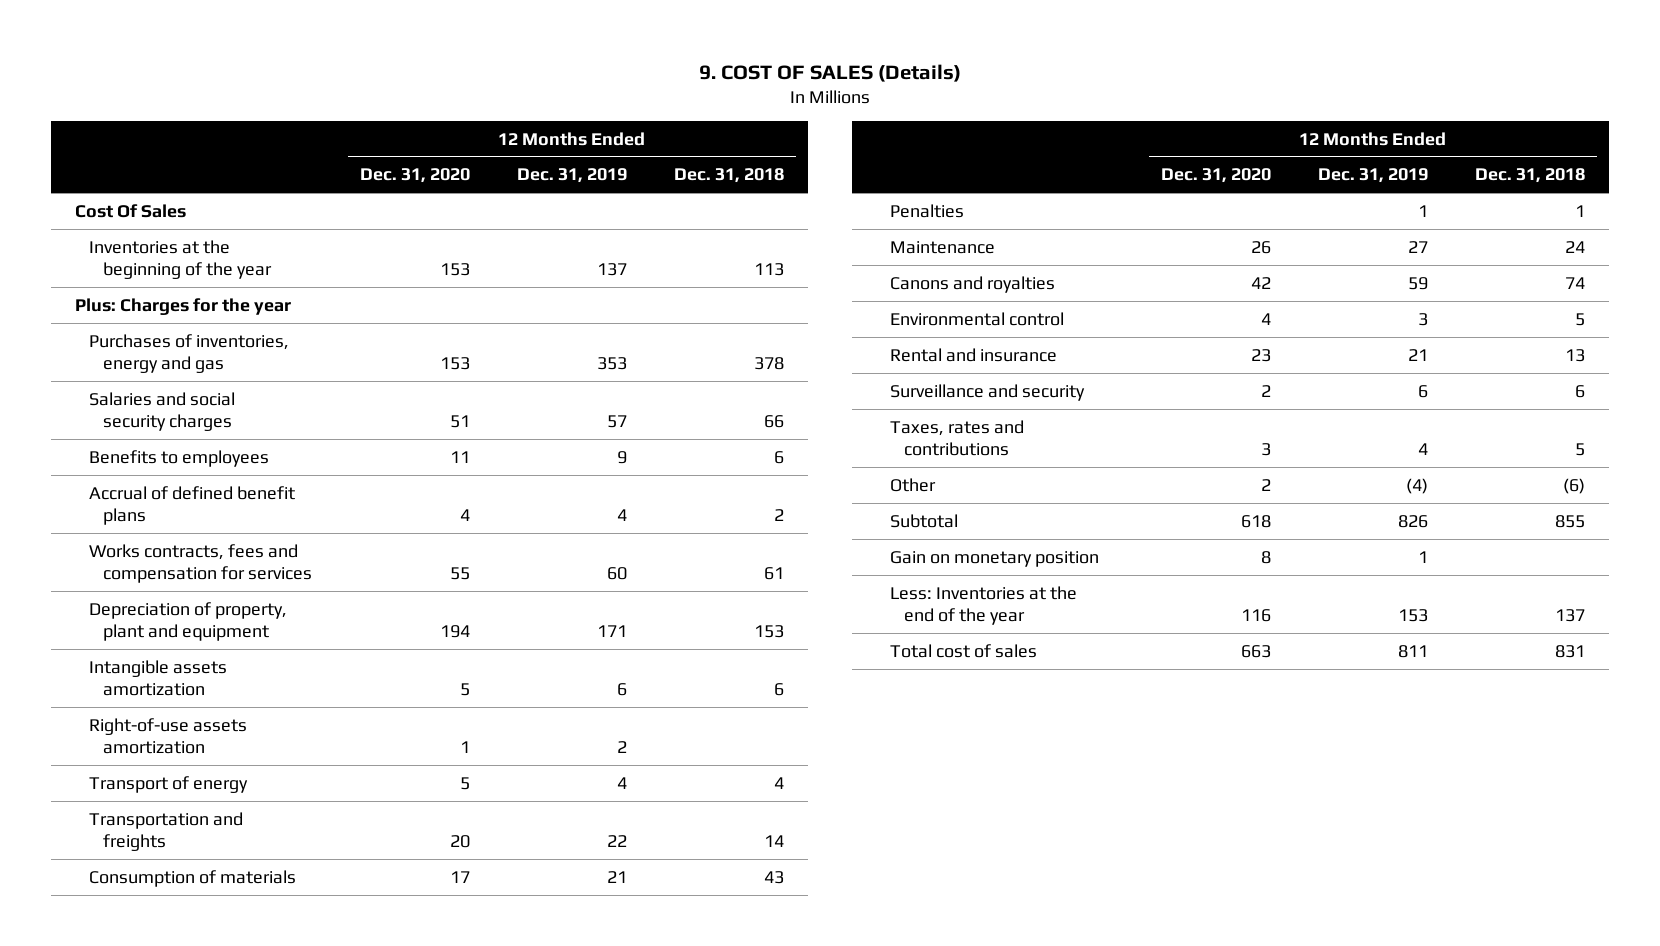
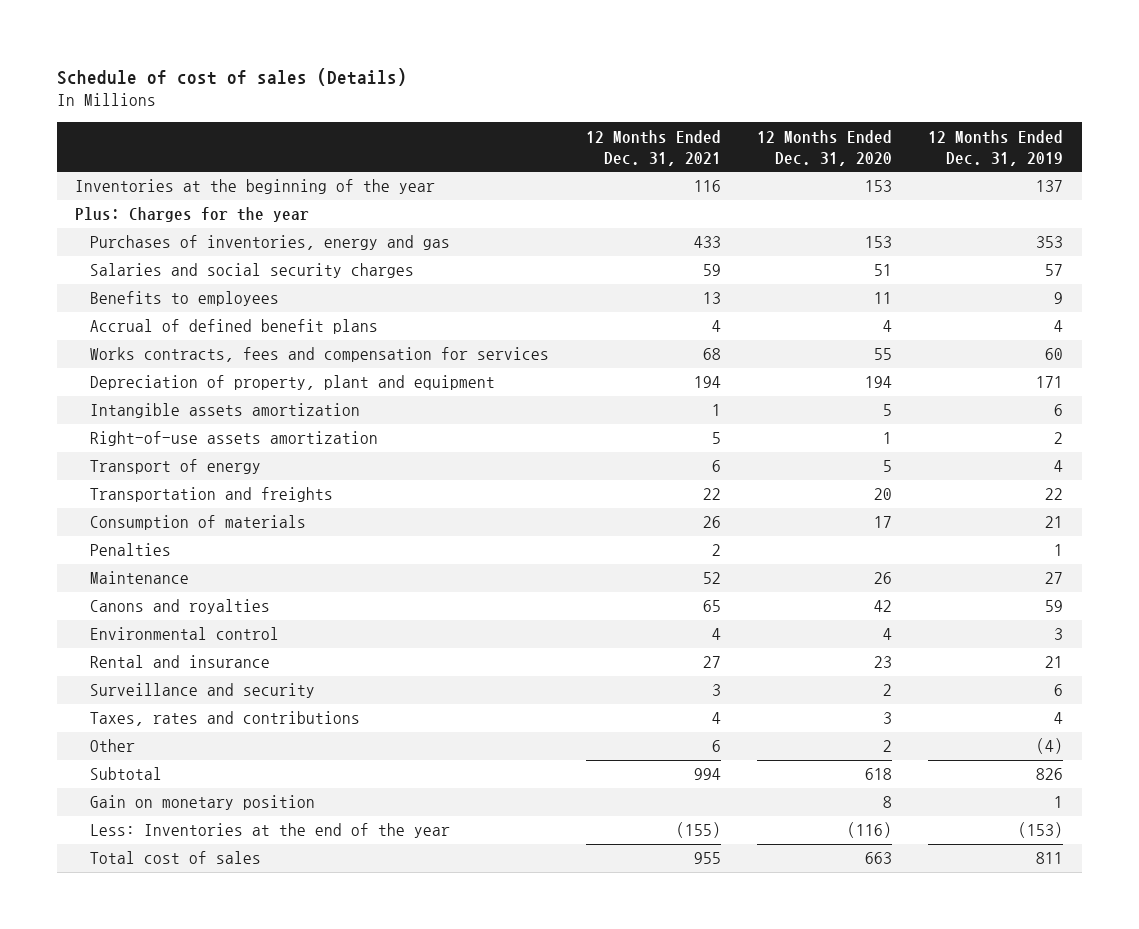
- 9. COST OF SALES (Details)
+ Schedule of cost of sales (Details)
- | 12 Months Ended Dec. 31, 2020 | 12 Months Ended Dec. 31, 2019 | 12 Months Ended Dec. 31, 2018
+ | 12 Months Ended Dec. 31, 2021 | 12 Months Ended Dec. 31, 2020 | 12 Months Ended Dec. 31, 2019
- Cost Of Sales
- Less: Inventories at the end of the year | 116 | 153 | 137
+ Less: Inventories at the end of the year | (155) | (116) | (153)

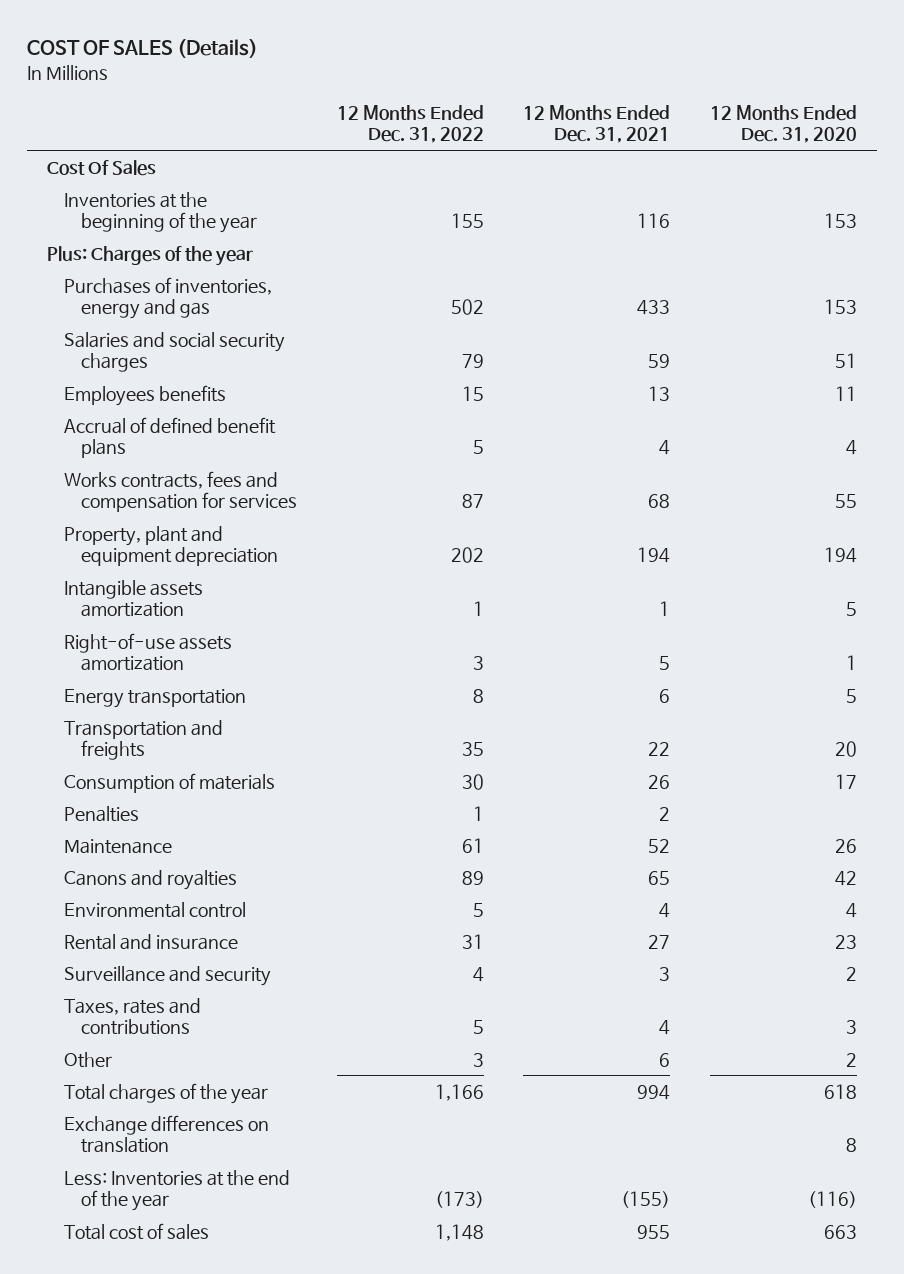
- Schedule of cost of sales (Details)
+ COST OF SALES (Details)
- | 12 Months Ended Dec. 31, 2021 | 12 Months Ended Dec. 31, 2020 | 12 Months Ended Dec. 31, 2019
+ | 12 Months Ended Dec. 31, 2022 | 12 Months Ended Dec. 31, 2021 | 12 Months Ended Dec. 31, 2020
+ Cost Of Sales
- Plus: Charges for the year
+ Plus: Charges of the year
- Benefits to employees | 13 | 11 | 9
+ Employees benefits | 15 | 13 | 11
- Depreciation of property, plant and equipment | 194 | 194 | 171
+ Property, plant and equipment depreciation | 202 | 194 | 194
- Transport of energy | 6 | 5 | 4
+ Energy transportation | 8 | 6 | 5
- Subtotal | 994 | 618 | 826
- Gain on monetary position | | 8 | 1
+ Total charges of the year | 1,166 | 994 | 618
+ Exchange differences on translation | | | 8

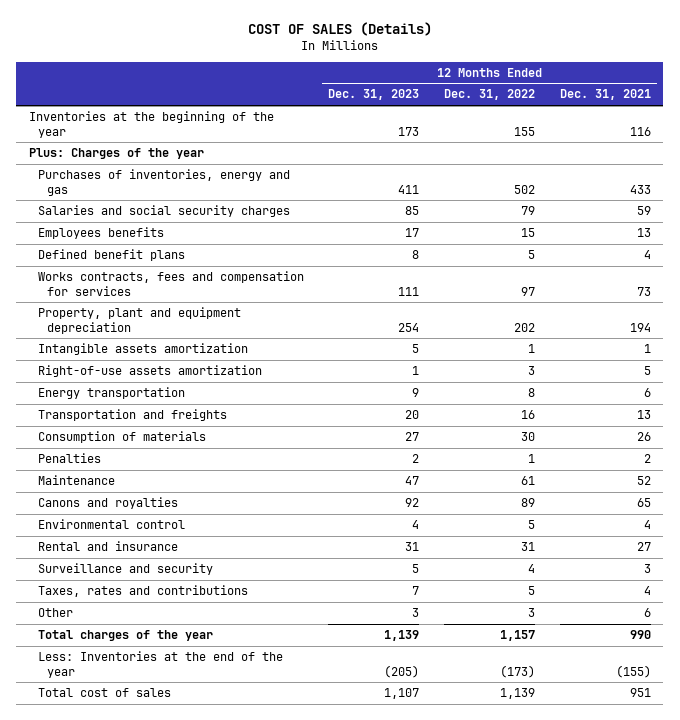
- | 12 Months Ended Dec. 31, 2022 | 12 Months Ended Dec. 31, 2021 | 12 Months Ended Dec. 31, 2020
+ | 12 Months Ended Dec. 31, 2023 | 12 Months Ended Dec. 31, 2022 | 12 Months Ended Dec. 31, 2021
- Cost Of Sales
- Accrual of defined benefit plans | 5 | 4 | 4
- Works contracts, fees and compensation for services | 87 | 68 | 55
+ Defined benefit plans | 8 | 5 | 4
+ Works contracts, fees and compensation for services | 111 | 97 | 73
- Transportation and freights | 35 | 22 | 20
+ Transportation and freights | 20 | 16 | 13
- Total charges of the year | 1,166 | 994 | 618
- Exchange differences on translation | | | 8
+ Total charges of the year | 1,139 | 1,157 | 990
- Total cost of sales | 1,148 | 955 | 663
+ Total cost of sales | 1,107 | 1,139 | 951

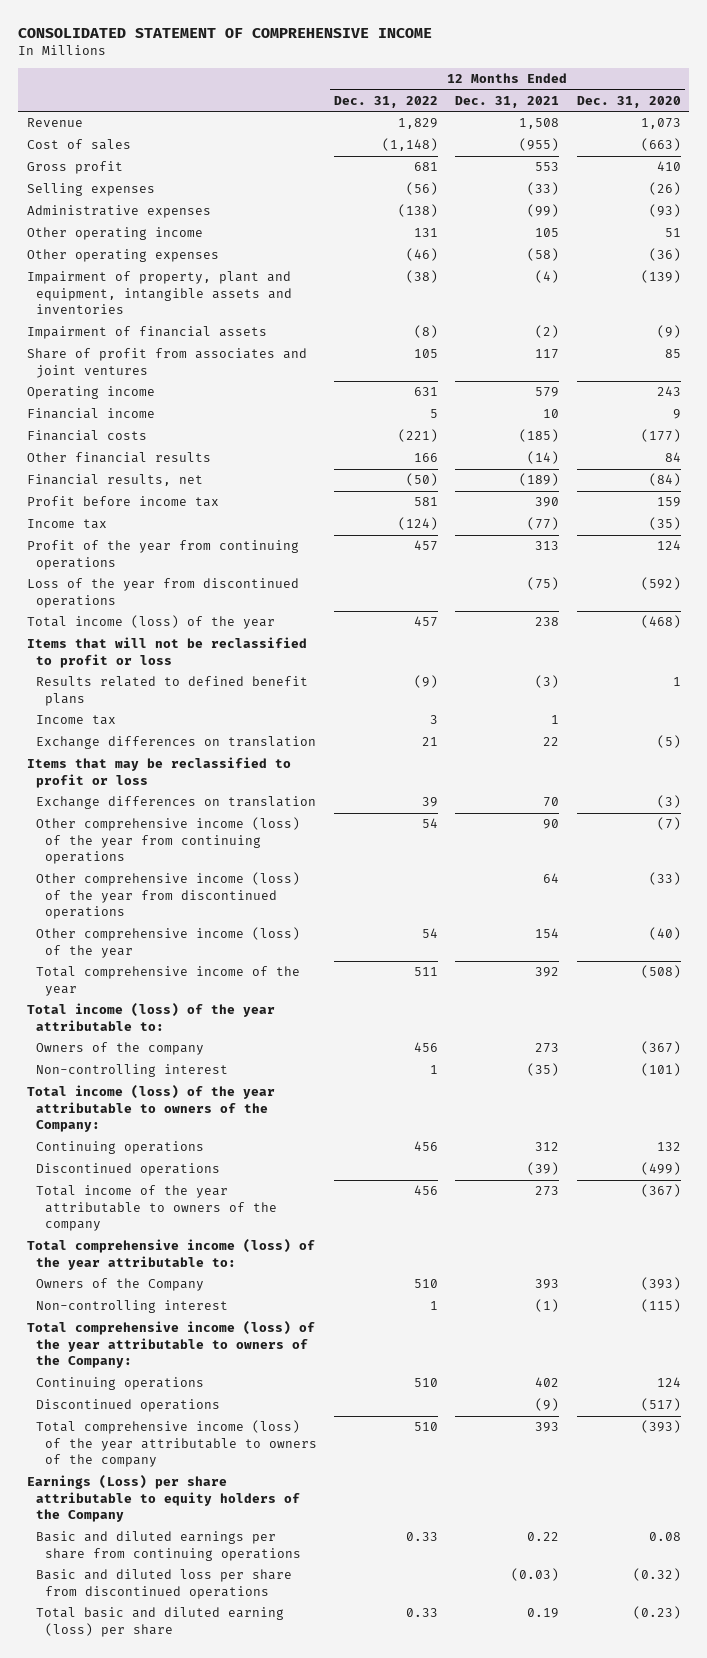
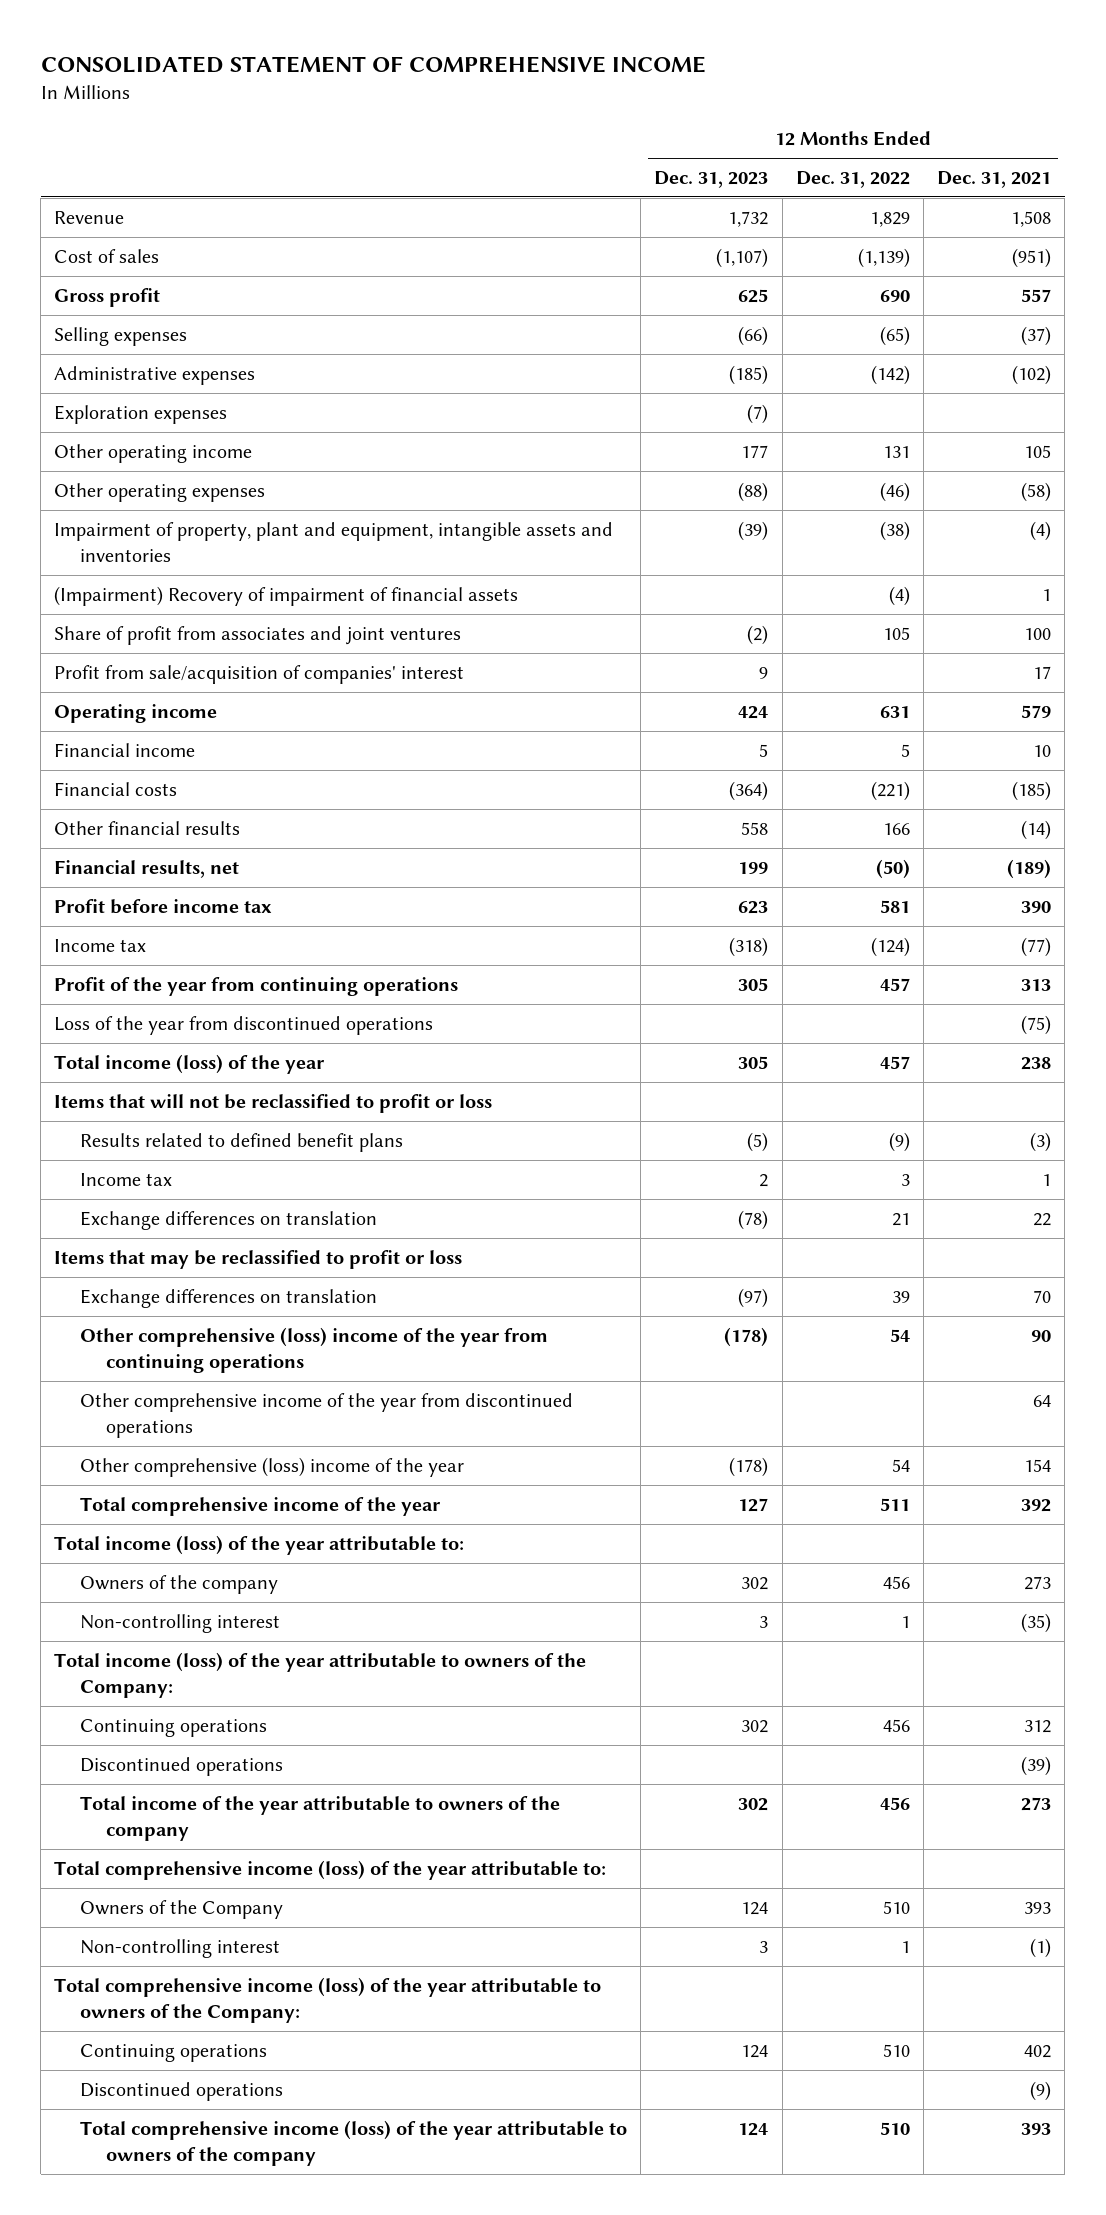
- | 12 Months Ended Dec. 31, 2022 | 12 Months Ended Dec. 31, 2021 | 12 Months Ended Dec. 31, 2020
+ | 12 Months Ended Dec. 31, 2023 | 12 Months Ended Dec. 31, 2022 | 12 Months Ended Dec. 31, 2021
- Cost of sales | (1,148) | (955) | (663)
- Gross profit | 681 | 553 | 410
- Selling expenses | (56) | (33) | (26)
- Administrative expenses | (138) | (99) | (93)
+ Cost of sales | (1,107) | (1,139) | (951)
+ Gross profit | 625 | 690 | 557
+ Selling expenses | (66) | (65) | (37)
+ Administrative expenses | (185) | (142) | (102)
+ Exploration expenses | (7) | |
- Impairment of financial assets | (8) | (2) | (9)
- Share of profit from associates and joint ventures | 105 | 117 | 85
+ (Impairment) Recovery of impairment of financial assets | | (4) | 1
+ Share of profit from associates and joint ventures | (2) | 105 | 100
+ Profit from sale/acquisition of companies' interest | 9 | | 17
- Other comprehensive income (loss) of the year from continuing operations | 54 | 90 | (7)
- Other comprehensive income (loss) of the year from discontinued operations | | 64 | (33)
- Other comprehensive income (loss) of the year | 54 | 154 | (40)
+ Other comprehensive (loss) income of the year from continuing operations | (178) | 54 | 90
+ Other comprehensive income of the year from discontinued operations | | | 64
+ Other comprehensive (loss) income of the year | (178) | 54 | 154
- Earnings (Loss) per share attributable to equity holders of the Company
- Basic and diluted earnings per share from continuing operations | 0.33 | 0.22 | 0.08
- Basic and diluted loss per share from discontinued operations | | (0.03) | (0.32)
- Total basic and diluted earning (loss) per share | 0.33 | 0.19 | (0.23)

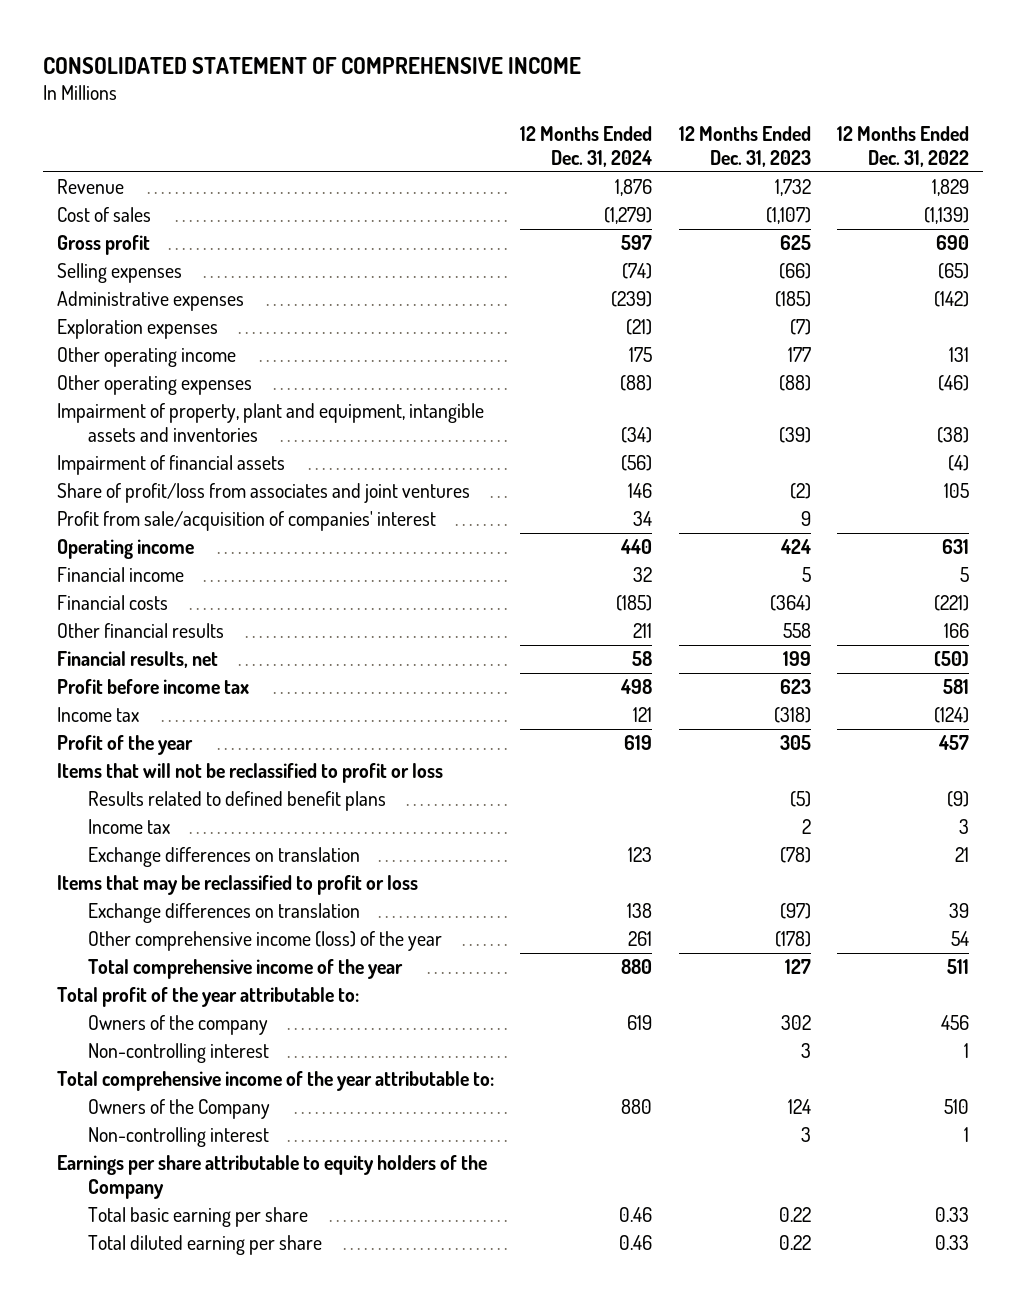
- | 12 Months Ended Dec. 31, 2023 | 12 Months Ended Dec. 31, 2022 | 12 Months Ended Dec. 31, 2021
+ | 12 Months Ended Dec. 31, 2024 | 12 Months Ended Dec. 31, 2023 | 12 Months Ended Dec. 31, 2022
- (Impairment) Recovery of impairment of financial assets | | (4) | 1
- Share of profit from associates and joint ventures | (2) | 105 | 100
+ Impairment of financial assets | (56) | | (4)
+ Share of profit/loss from associates and joint ventures | 146 | (2) | 105
- Profit of the year from continuing operations | 305 | 457 | 313
- Loss of the year from discontinued operations | | | (75)
- Total income (loss) of the year | 305 | 457 | 238
+ Profit of the year | 619 | 305 | 457
- Other comprehensive (loss) income of the year from continuing operations | (178) | 54 | 90
- Other comprehensive income of the year from discontinued operations | | | 64
- Other comprehensive (loss) income of the year | (178) | 54 | 154
+ Other comprehensive income (loss) of the year | 261 | (178) | 54
- Total income (loss) of the year attributable to:
+ Total profit of the year attributable to:
- Total income (loss) of the year attributable to owners of the Company:
- Continuing operations | 302 | 456 | 312
- Discontinued operations | | | (39)
- Total income of the year attributable to owners of the company | 302 | 456 | 273
- Total comprehensive income (loss) of the year attributable to:
+ Total comprehensive income of the year attributable to:
- Total comprehensive income (loss) of the year attributable to owners of the Company:
- Continuing operations | 124 | 510 | 402
- Discontinued operations | | | (9)
- Total comprehensive income (loss) of the year attributable to owners of the company | 124 | 510 | 393
+ Earnings per share attributable to equity holders of the Company
+ Total basic earning per share | 0.46 | 0.22 | 0.33
+ Total diluted earning per share | 0.46 | 0.22 | 0.33

